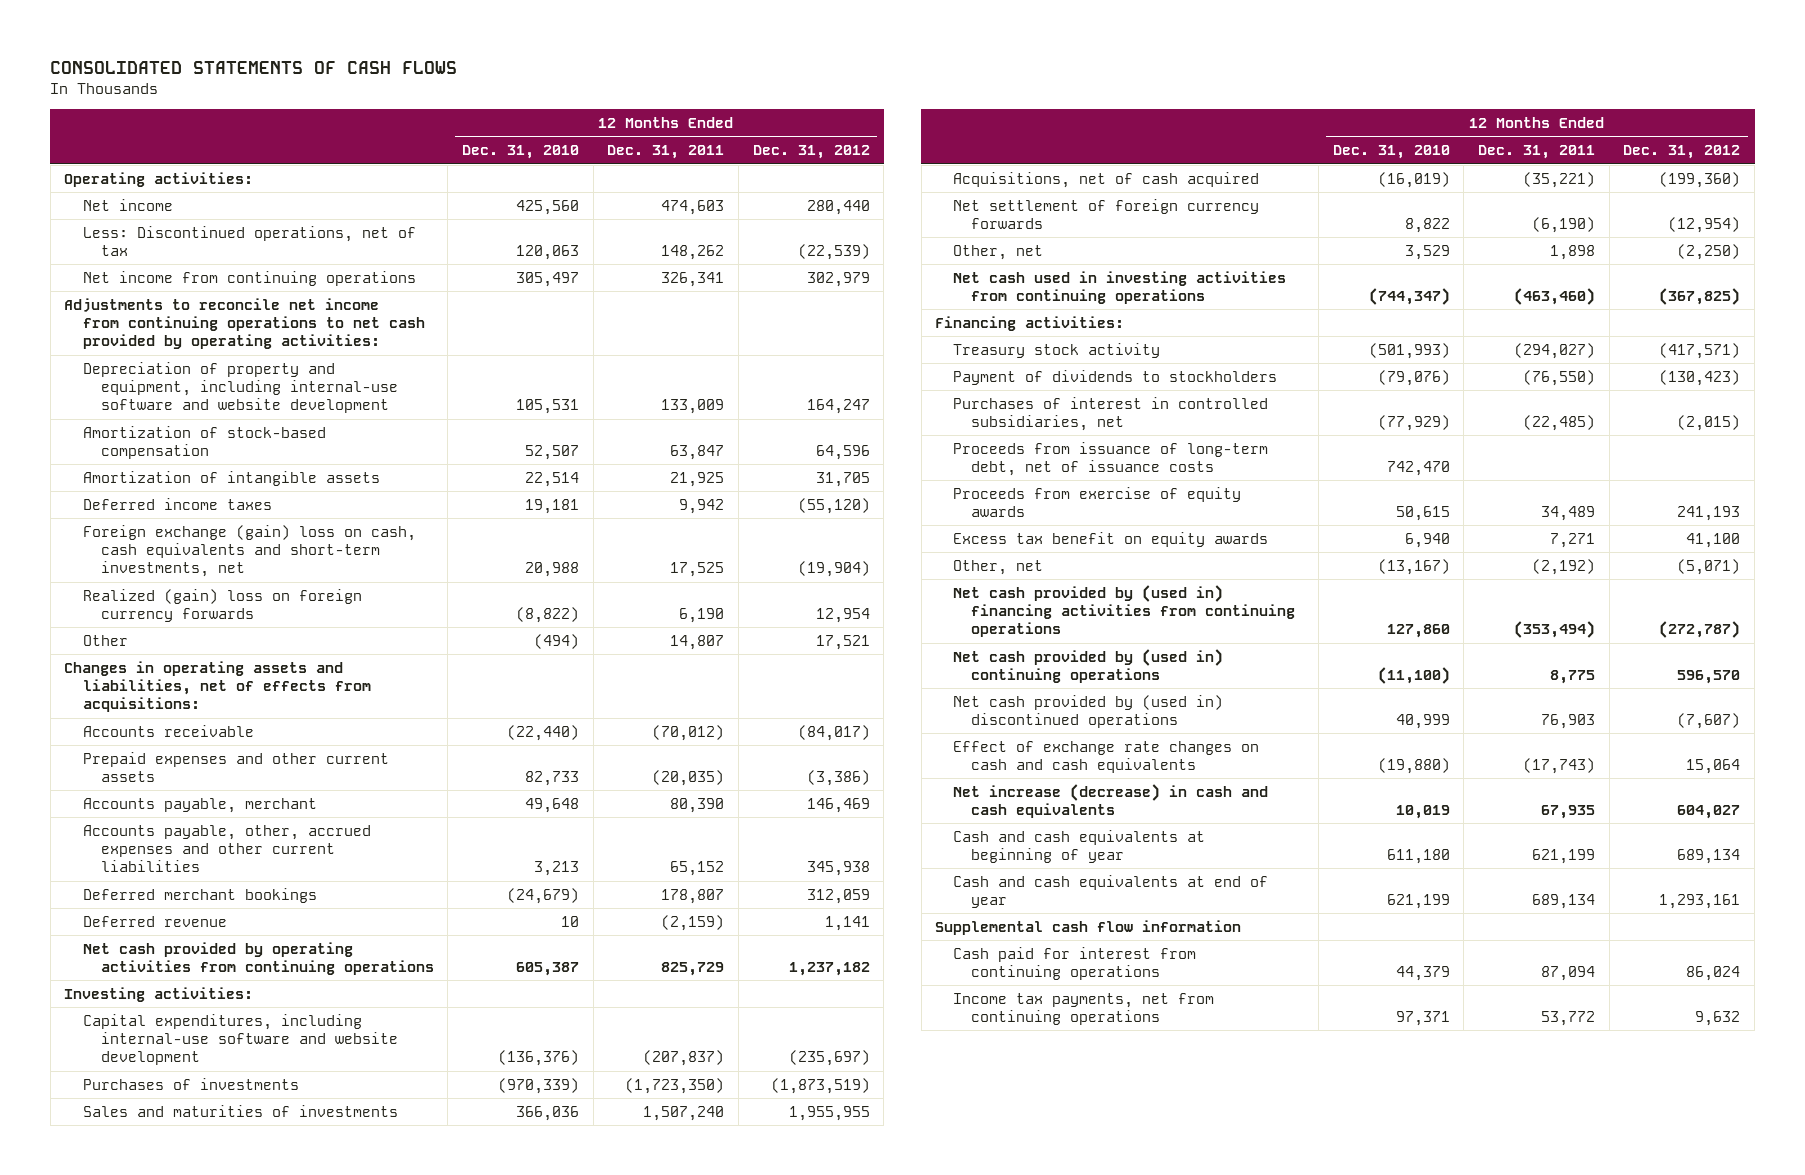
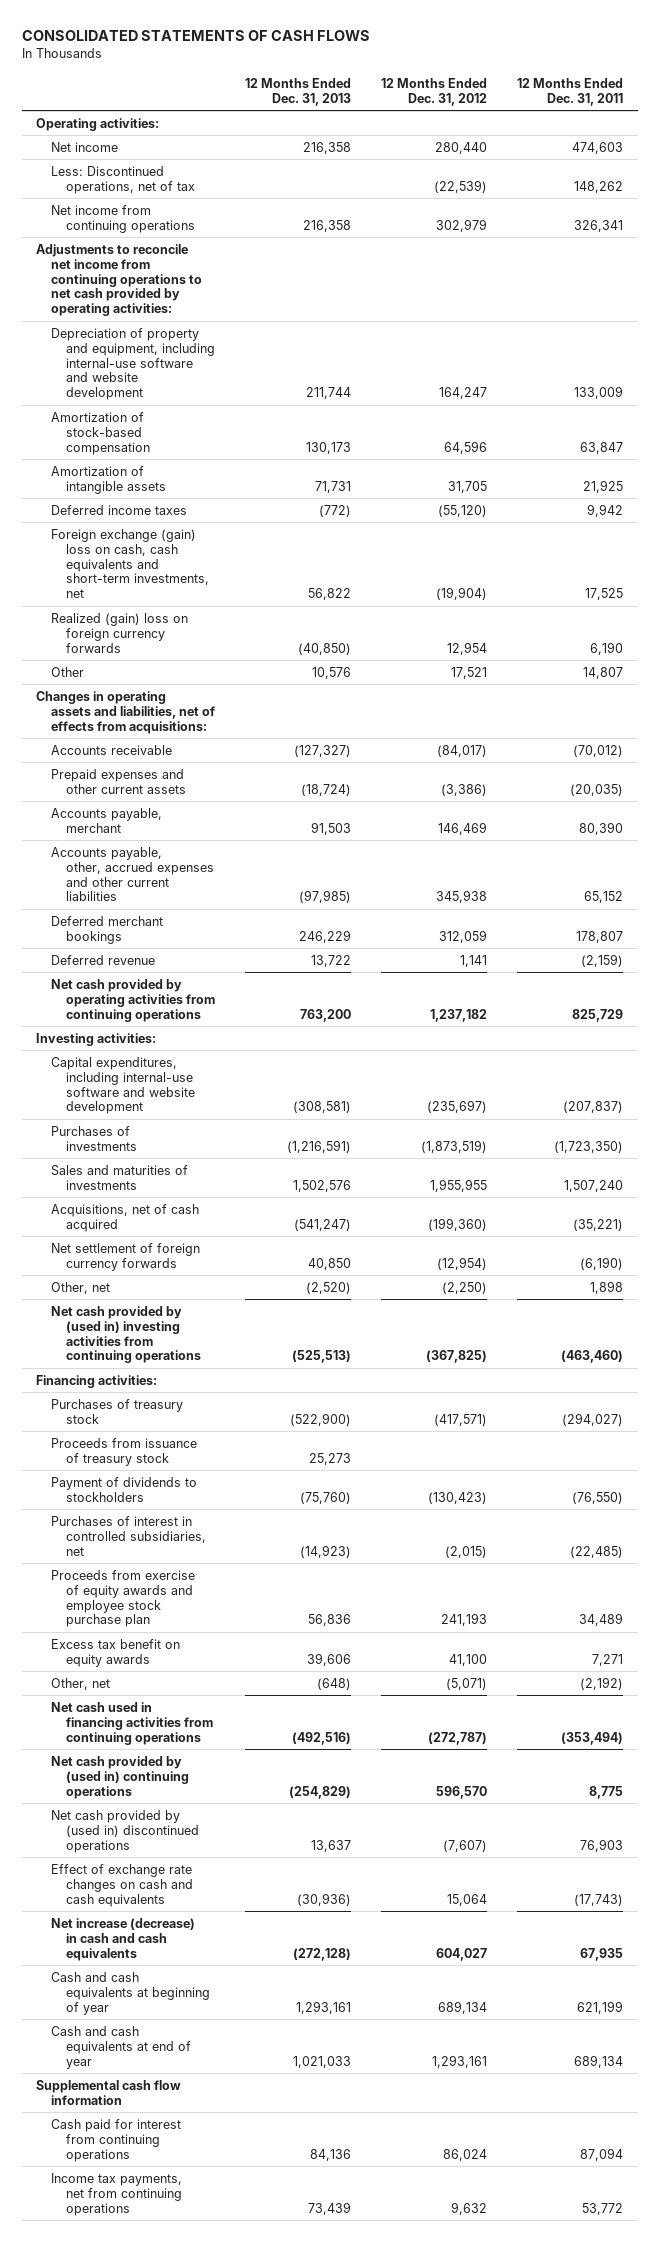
- | 12 Months Ended Dec. 31, 2010 | 12 Months Ended Dec. 31, 2011 | 12 Months Ended Dec. 31, 2012
+ | 12 Months Ended Dec. 31, 2013 | 12 Months Ended Dec. 31, 2012 | 12 Months Ended Dec. 31, 2011
- Net cash used in investing activities from continuing operations | (744,347) | (463,460) | (367,825)
+ Net cash provided by (used in) investing activities from continuing operations | (525,513) | (367,825) | (463,460)
- Treasury stock activity | (501,993) | (294,027) | (417,571)
+ Purchases of treasury stock | (522,900) | (417,571) | (294,027)
+ Proceeds from issuance of treasury stock | 25,273 | |
- Proceeds from issuance of long-term debt, net of issuance costs | 742,470 | |
- Proceeds from exercise of equity awards | 50,615 | 34,489 | 241,193
+ Proceeds from exercise of equity awards and employee stock purchase plan | 56,836 | 241,193 | 34,489
- Net cash provided by (used in) financing activities from continuing operations | 127,860 | (353,494) | (272,787)
+ Net cash used in financing activities from continuing operations | (492,516) | (272,787) | (353,494)

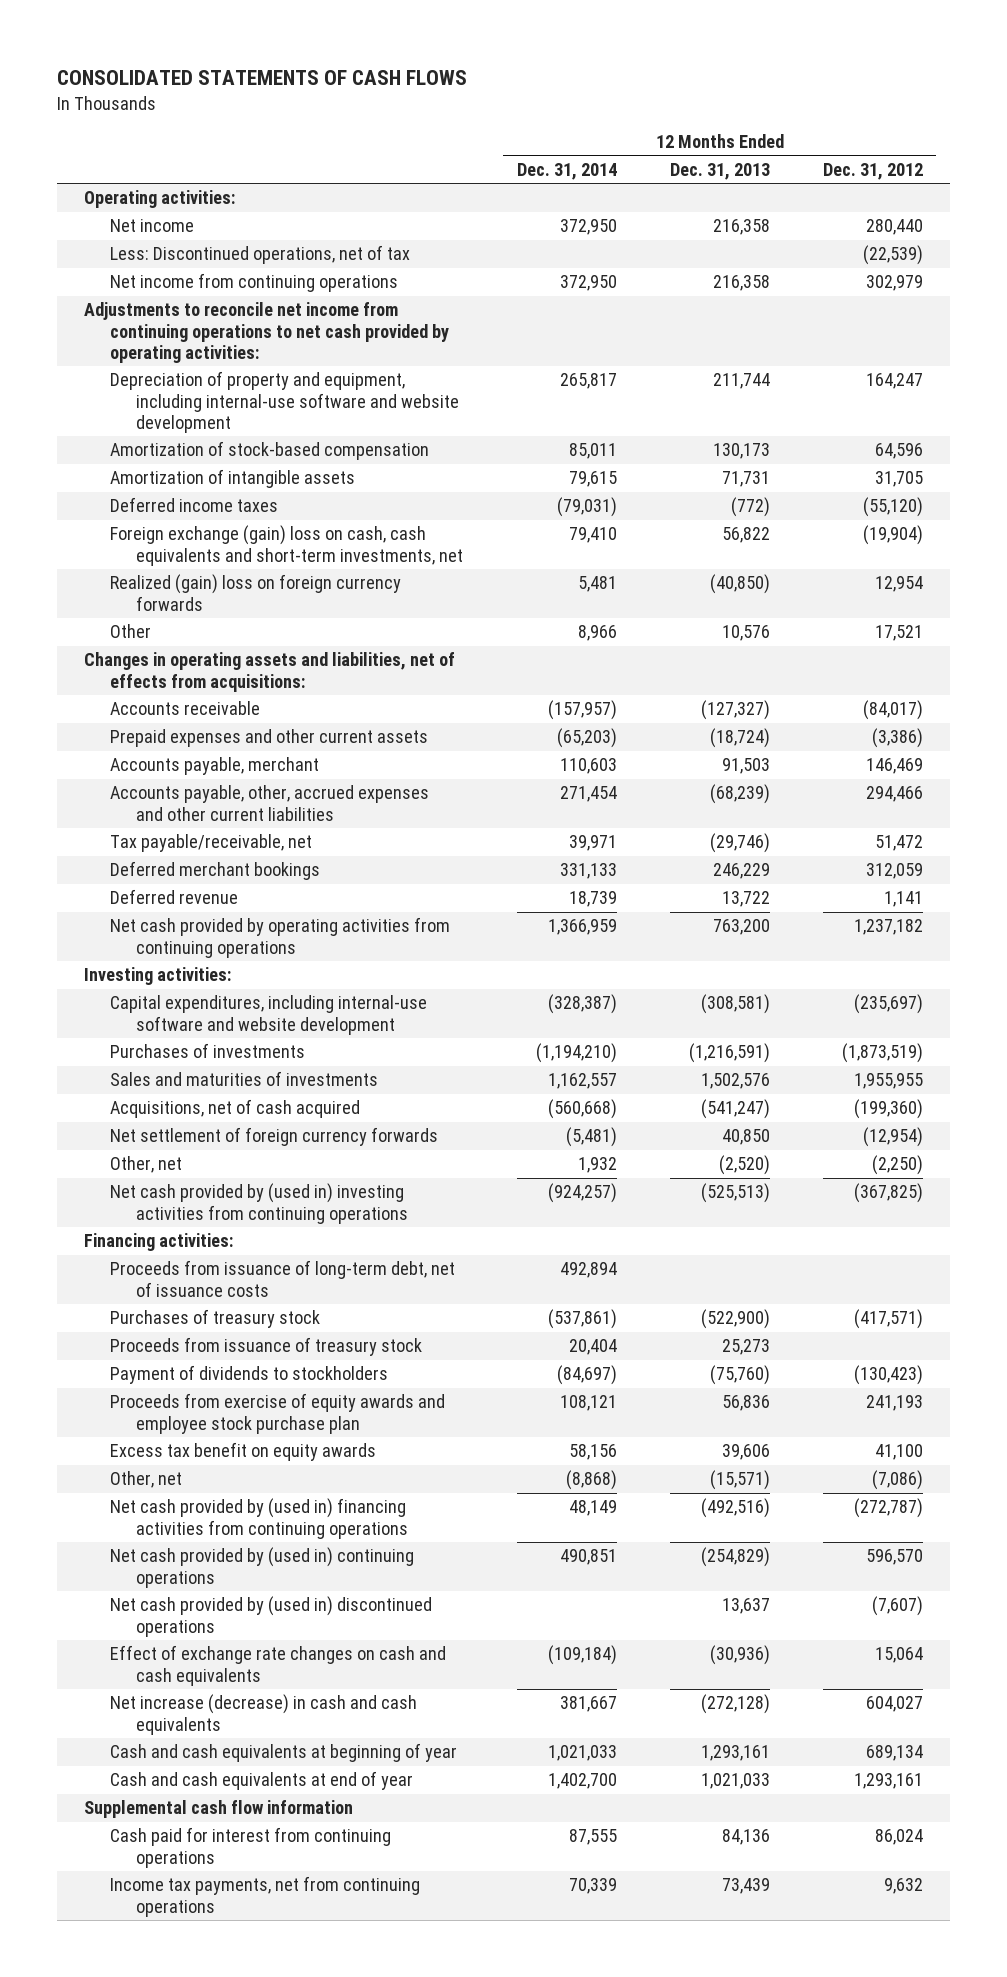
- | 12 Months Ended Dec. 31, 2013 | 12 Months Ended Dec. 31, 2012 | 12 Months Ended Dec. 31, 2011
+ | 12 Months Ended Dec. 31, 2014 | 12 Months Ended Dec. 31, 2013 | 12 Months Ended Dec. 31, 2012
- Accounts payable, other, accrued expenses and other current liabilities | (97,985) | 345,938 | 65,152
+ Accounts payable, other, accrued expenses and other current liabilities | 271,454 | (68,239) | 294,466
+ Tax payable/receivable, net | 39,971 | (29,746) | 51,472
+ Proceeds from issuance of long-term debt, net of issuance costs | 492,894 | |
- Purchases of interest in controlled subsidiaries, net | (14,923) | (2,015) | (22,485)
- Other, net | (648) | (5,071) | (2,192)
- Net cash used in financing activities from continuing operations | (492,516) | (272,787) | (353,494)
+ Other, net | (8,868) | (15,571) | (7,086)
+ Net cash provided by (used in) financing activities from continuing operations | 48,149 | (492,516) | (272,787)

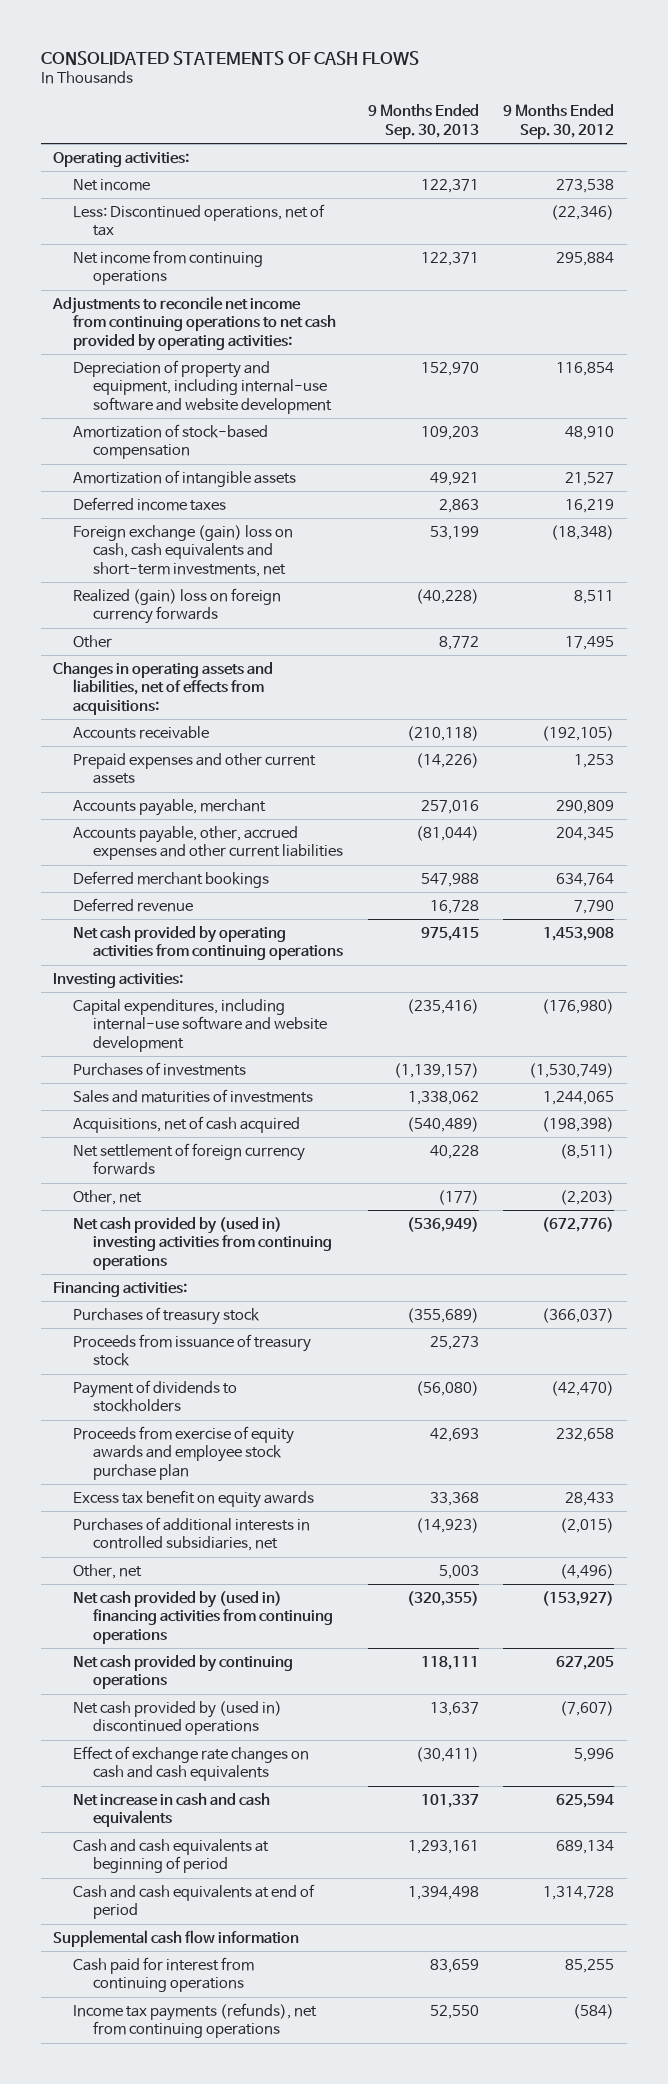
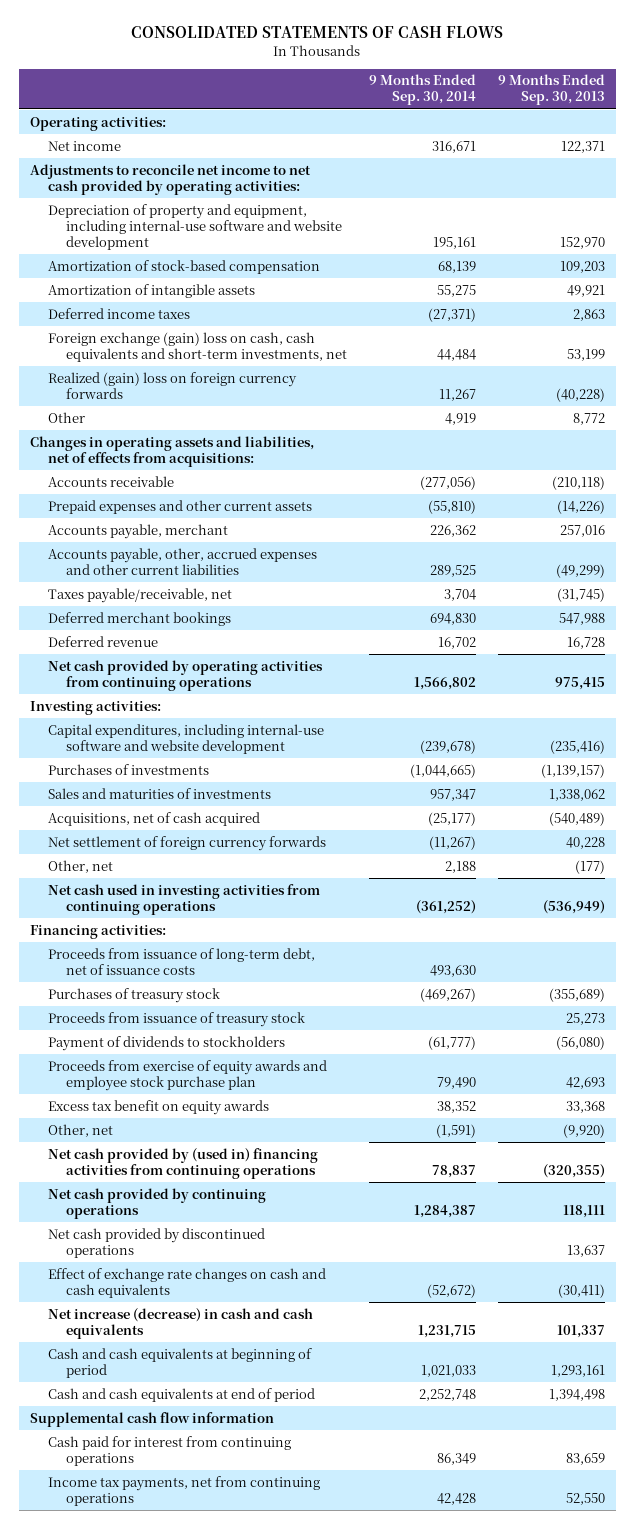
- | 9 Months Ended Sep. 30, 2013 | 9 Months Ended Sep. 30, 2012
+ | 9 Months Ended Sep. 30, 2014 | 9 Months Ended Sep. 30, 2013
- Less: Discontinued operations, net of tax | | (22,346)
- Net income from continuing operations | 122,371 | 295,884
- Adjustments to reconcile net income from continuing operations to net cash provided by operating activities:
+ Adjustments to reconcile net income to net cash provided by operating activities:
- Accounts payable, other, accrued expenses and other current liabilities | (81,044) | 204,345
+ Accounts payable, other, accrued expenses and other current liabilities | 289,525 | (49,299)
+ Taxes payable/receivable, net | 3,704 | (31,745)
- Net cash provided by (used in) investing activities from continuing operations | (536,949) | (672,776)
+ Net cash used in investing activities from continuing operations | (361,252) | (536,949)
+ Proceeds from issuance of long-term debt, net of issuance costs | 493,630 |
- Purchases of additional interests in controlled subsidiaries, net | (14,923) | (2,015)
- Other, net | 5,003 | (4,496)
+ Other, net | (1,591) | (9,920)
- Net cash provided by (used in) discontinued operations | 13,637 | (7,607)
+ Net cash provided by discontinued operations | | 13,637
- Net increase in cash and cash equivalents | 101,337 | 625,594
+ Net increase (decrease) in cash and cash equivalents | 1,231,715 | 101,337
- Income tax payments (refunds), net from continuing operations | 52,550 | (584)
+ Income tax payments, net from continuing operations | 42,428 | 52,550

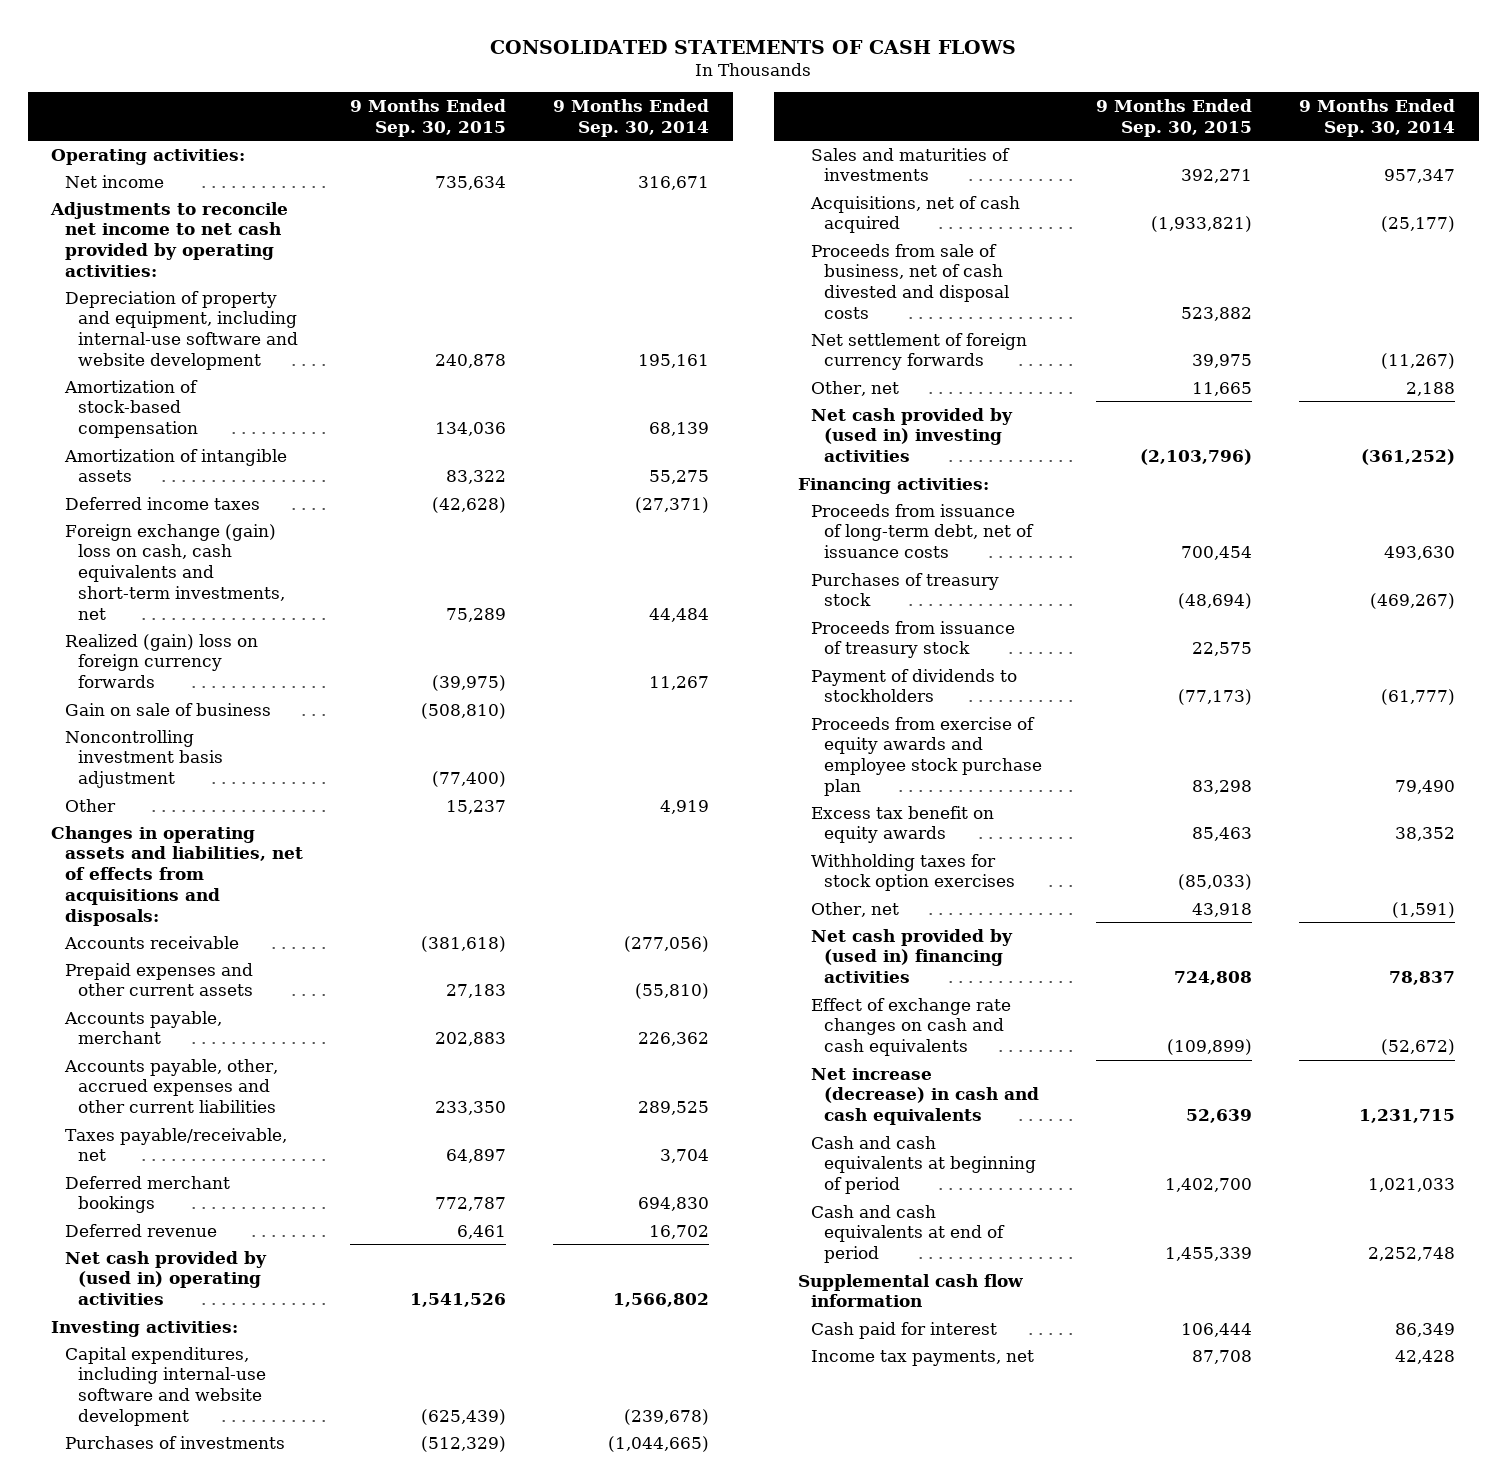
- | 9 Months Ended Sep. 30, 2014 | 9 Months Ended Sep. 30, 2013
+ | 9 Months Ended Sep. 30, 2015 | 9 Months Ended Sep. 30, 2014
+ Gain on sale of business | (508,810) |
+ Noncontrolling investment basis adjustment | (77,400) |
- Changes in operating assets and liabilities, net of effects from acquisitions:
+ Changes in operating assets and liabilities, net of effects from acquisitions and disposals:
- Net cash provided by operating activities from continuing operations | 1,566,802 | 975,415
+ Net cash provided by (used in) operating activities | 1,541,526 | 1,566,802
+ Proceeds from sale of business, net of cash divested and disposal costs | 523,882 |
- Net cash used in investing activities from continuing operations | (361,252) | (536,949)
+ Net cash provided by (used in) investing activities | (2,103,796) | (361,252)
+ Withholding taxes for stock option exercises | (85,033) |
- Net cash provided by (used in) financing activities from continuing operations | 78,837 | (320,355)
- Net cash provided by continuing operations | 1,284,387 | 118,111
- Net cash provided by discontinued operations | | 13,637
+ Net cash provided by (used in) financing activities | 724,808 | 78,837
- Cash paid for interest from continuing operations | 86,349 | 83,659
- Income tax payments, net from continuing operations | 42,428 | 52,550
+ Cash paid for interest | 106,444 | 86,349
+ Income tax payments, net | 87,708 | 42,428

